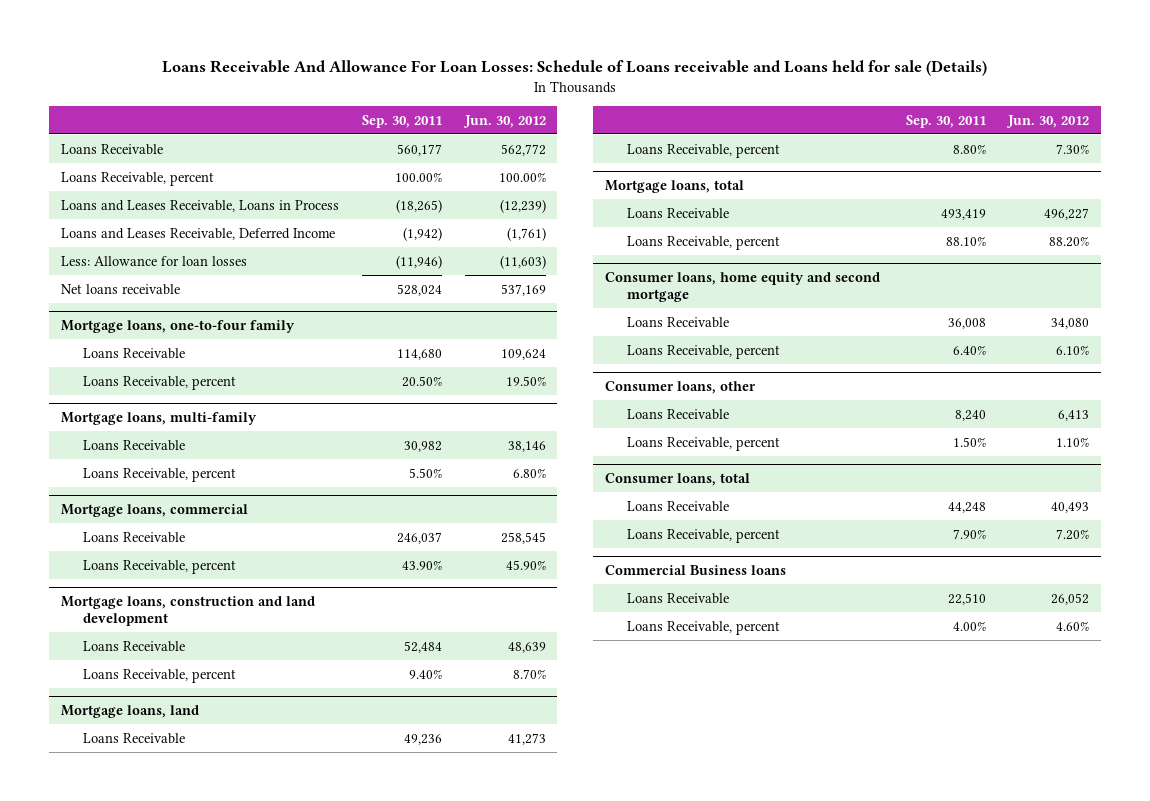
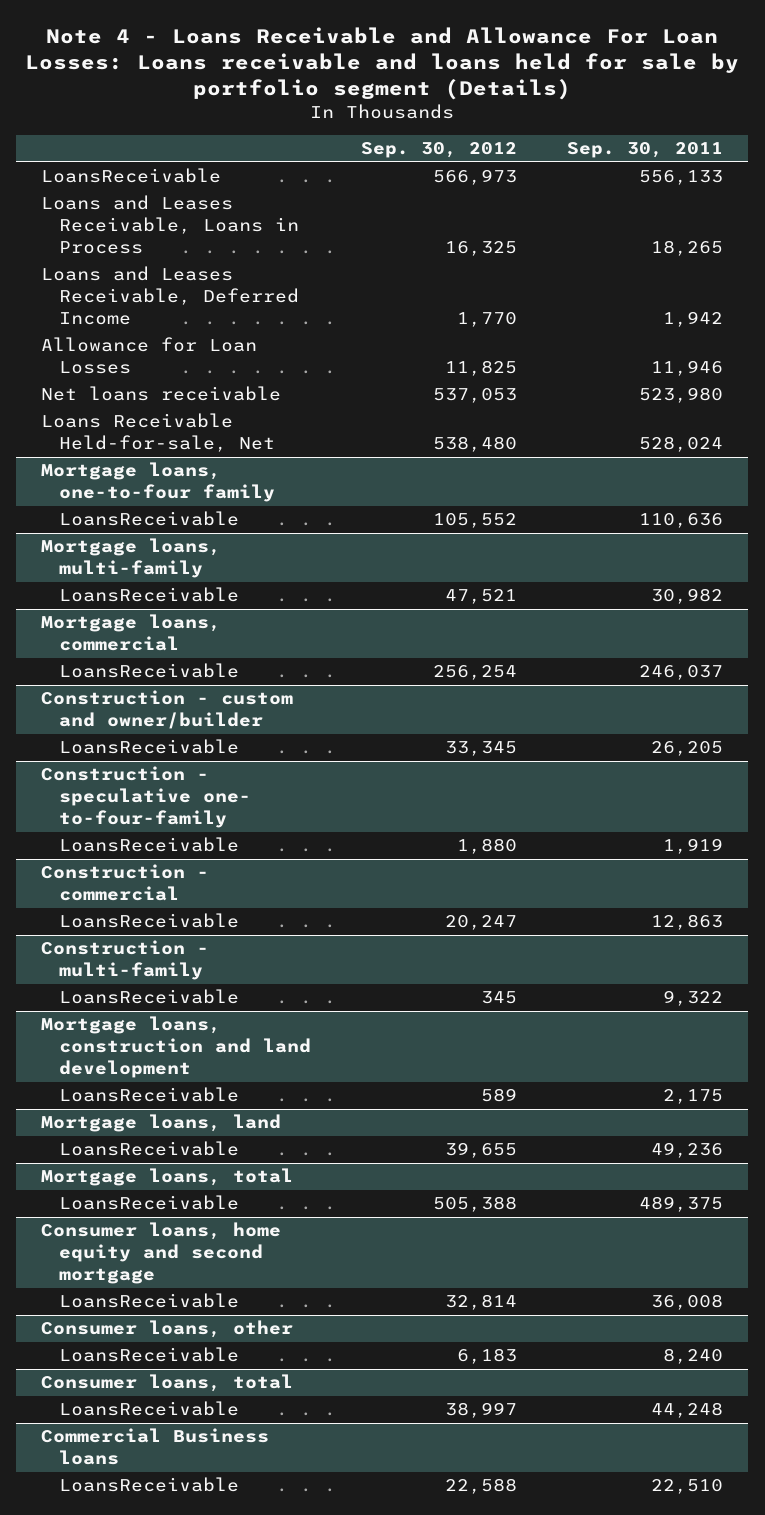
- Loans Receivable And Allowance For Loan Losses: Schedule of Loans receivable and Loans held for sale (Details)
+ Note 4 - Loans Receivable and Allowance For Loan Losses: Loans receivable and loans held for sale by portfolio segment (Details)
- | Sep. 30, 2011 | Jun. 30, 2012
+ | Sep. 30, 2012 | Sep. 30, 2011
- Loans Receivable | 560,177 | 562,772
- Loans Receivable, percent | 100.00% | 100.00%
- Loans and Leases Receivable, Loans in Process | (18,265) | (12,239)
- Loans and Leases Receivable, Deferred Income | (1,942) | (1,761)
- Less: Allowance for loan losses | (11,946) | (11,603)
- Net loans receivable | 528,024 | 537,169
+ LoansReceivable | 566,973 | 556,133
+ Loans and Leases Receivable, Loans in Process | 16,325 | 18,265
+ Loans and Leases Receivable, Deferred Income | 1,770 | 1,942
+ Allowance for Loan Losses | 11,825 | 11,946
+ Net loans receivable | 537,053 | 523,980
+ Loans Receivable Held-for-sale, Net | 538,480 | 528,024
@ Mortgage loans, one-to-four family
- Loans Receivable | 114,680 | 109,624
- Loans Receivable, percent | 20.50% | 19.50%
+ LoansReceivable | 105,552 | 110,636
@ Mortgage loans, multi-family
- Loans Receivable | 30,982 | 38,146
- Loans Receivable, percent | 5.50% | 6.80%
+ LoansReceivable | 47,521 | 30,982
@ Mortgage loans, commercial
- Loans Receivable | 246,037 | 258,545
- Loans Receivable, percent | 43.90% | 45.90%
+ LoansReceivable | 256,254 | 246,037
+ Construction - custom and owner/builder
+ LoansReceivable | 33,345 | 26,205
+ Construction - speculative one- to-four-family
+ LoansReceivable | 1,880 | 1,919
+ Construction - commercial
+ LoansReceivable | 20,247 | 12,863
+ Construction - multi-family
+ LoansReceivable | 345 | 9,322
@ Mortgage loans, construction and land development
- Loans Receivable | 52,484 | 48,639
- Loans Receivable, percent | 9.40% | 8.70%
+ LoansReceivable | 589 | 2,175
@ Mortgage loans, land
- Loans Receivable | 49,236 | 41,273
- Loans Receivable, percent | 8.80% | 7.30%
+ LoansReceivable | 39,655 | 49,236
@ Mortgage loans, total
- Loans Receivable | 493,419 | 496,227
- Loans Receivable, percent | 88.10% | 88.20%
+ LoansReceivable | 505,388 | 489,375
@ Consumer loans, home equity and second mortgage
- Loans Receivable | 36,008 | 34,080
- Loans Receivable, percent | 6.40% | 6.10%
+ LoansReceivable | 32,814 | 36,008
@ Consumer loans, other
- Loans Receivable | 8,240 | 6,413
- Loans Receivable, percent | 1.50% | 1.10%
+ LoansReceivable | 6,183 | 8,240
@ Consumer loans, total
- Loans Receivable | 44,248 | 40,493
- Loans Receivable, percent | 7.90% | 7.20%
+ LoansReceivable | 38,997 | 44,248
@ Commercial Business loans
- Loans Receivable | 22,510 | 26,052
- Loans Receivable, percent | 4.00% | 4.60%
+ LoansReceivable | 22,588 | 22,510

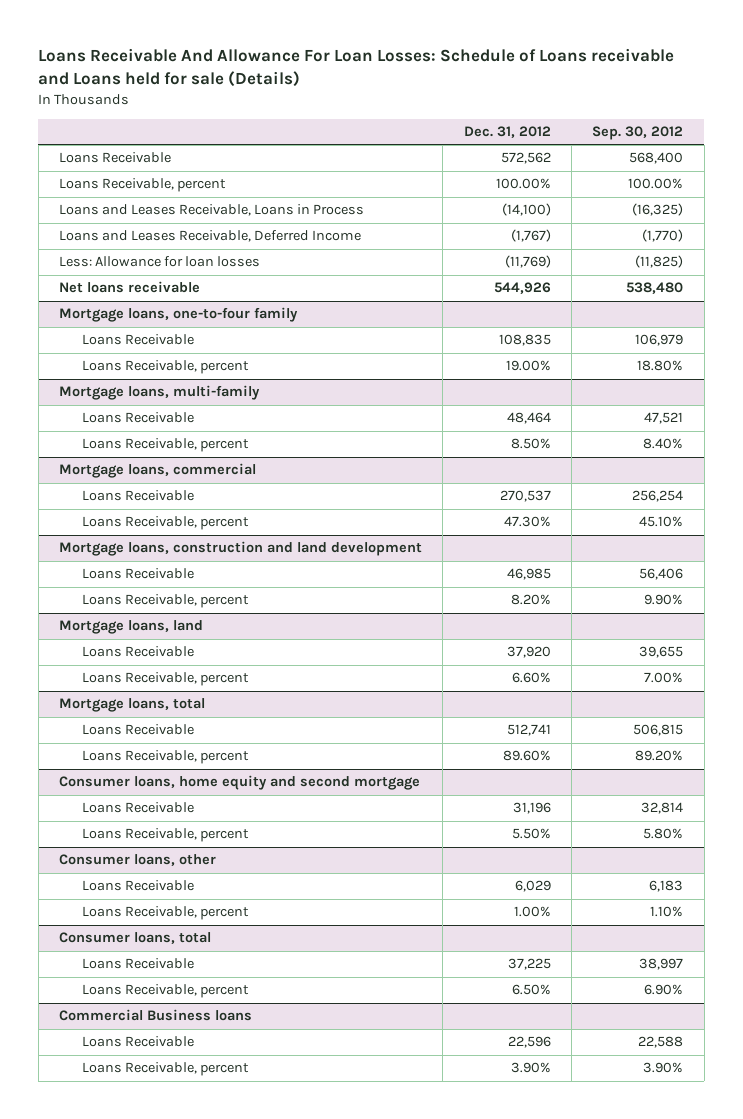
- Note 4 - Loans Receivable and Allowance For Loan Losses: Loans receivable and loans held for sale by portfolio segment (Details)
+ Loans Receivable And Allowance For Loan Losses: Schedule of Loans receivable and Loans held for sale (Details)
- | Sep. 30, 2012 | Sep. 30, 2011
+ | Dec. 31, 2012 | Sep. 30, 2012
- LoansReceivable | 566,973 | 556,133
- Loans and Leases Receivable, Loans in Process | 16,325 | 18,265
- Loans and Leases Receivable, Deferred Income | 1,770 | 1,942
- Allowance for Loan Losses | 11,825 | 11,946
- Net loans receivable | 537,053 | 523,980
- Loans Receivable Held-for-sale, Net | 538,480 | 528,024
+ Loans Receivable | 572,562 | 568,400
+ Loans Receivable, percent | 100.00% | 100.00%
+ Loans and Leases Receivable, Loans in Process | (14,100) | (16,325)
+ Loans and Leases Receivable, Deferred Income | (1,767) | (1,770)
+ Less: Allowance for loan losses | (11,769) | (11,825)
+ Net loans receivable | 544,926 | 538,480
@ Mortgage loans, one-to-four family
- LoansReceivable | 105,552 | 110,636
+ Loans Receivable | 108,835 | 106,979
+ Loans Receivable, percent | 19.00% | 18.80%
@ Mortgage loans, multi-family
- LoansReceivable | 47,521 | 30,982
+ Loans Receivable | 48,464 | 47,521
+ Loans Receivable, percent | 8.50% | 8.40%
@ Mortgage loans, commercial
- LoansReceivable | 256,254 | 246,037
- Construction - custom and owner/builder
- LoansReceivable | 33,345 | 26,205
- Construction - speculative one- to-four-family
- LoansReceivable | 1,880 | 1,919
- Construction - commercial
- LoansReceivable | 20,247 | 12,863
- Construction - multi-family
- LoansReceivable | 345 | 9,322
@ Mortgage loans, commercial
+ Loans Receivable | 270,537 | 256,254
+ Loans Receivable, percent | 47.30% | 45.10%
@ Mortgage loans, construction and land development
- LoansReceivable | 589 | 2,175
+ Loans Receivable | 46,985 | 56,406
+ Loans Receivable, percent | 8.20% | 9.90%
@ Mortgage loans, land
- LoansReceivable | 39,655 | 49,236
+ Loans Receivable | 37,920 | 39,655
+ Loans Receivable, percent | 6.60% | 7.00%
@ Mortgage loans, total
- LoansReceivable | 505,388 | 489,375
+ Loans Receivable | 512,741 | 506,815
+ Loans Receivable, percent | 89.60% | 89.20%
@ Consumer loans, home equity and second mortgage
- LoansReceivable | 32,814 | 36,008
+ Loans Receivable | 31,196 | 32,814
+ Loans Receivable, percent | 5.50% | 5.80%
@ Consumer loans, other
- LoansReceivable | 6,183 | 8,240
+ Loans Receivable | 6,029 | 6,183
+ Loans Receivable, percent | 1.00% | 1.10%
@ Consumer loans, total
- LoansReceivable | 38,997 | 44,248
+ Loans Receivable | 37,225 | 38,997
+ Loans Receivable, percent | 6.50% | 6.90%
@ Commercial Business loans
- LoansReceivable | 22,588 | 22,510
+ Loans Receivable | 22,596 | 22,588
+ Loans Receivable, percent | 3.90% | 3.90%

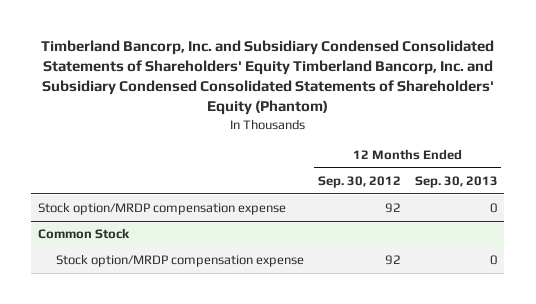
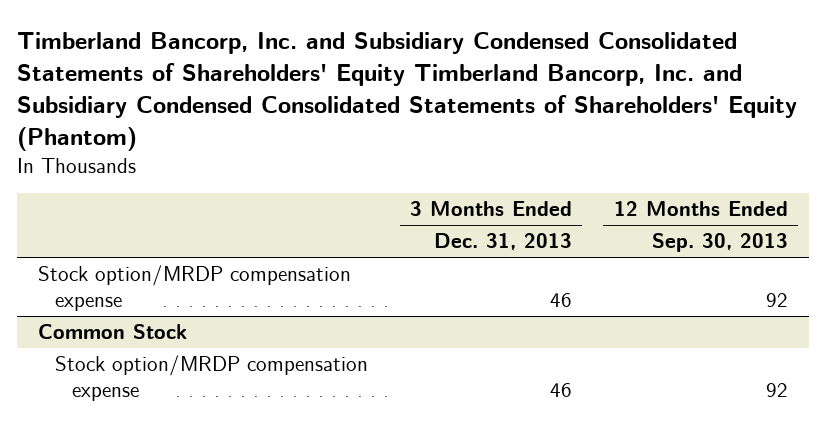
- | 12 Months Ended Sep. 30, 2012 | 12 Months Ended Sep. 30, 2013
+ | 3 Months Ended Dec. 31, 2013 | 12 Months Ended Sep. 30, 2013
- Stock option/MRDP compensation expense | 92 | 0
+ Stock option/MRDP compensation expense | 46 | 92
@ Common Stock
- Stock option/MRDP compensation expense | 92 | 0
+ Stock option/MRDP compensation expense | 46 | 92

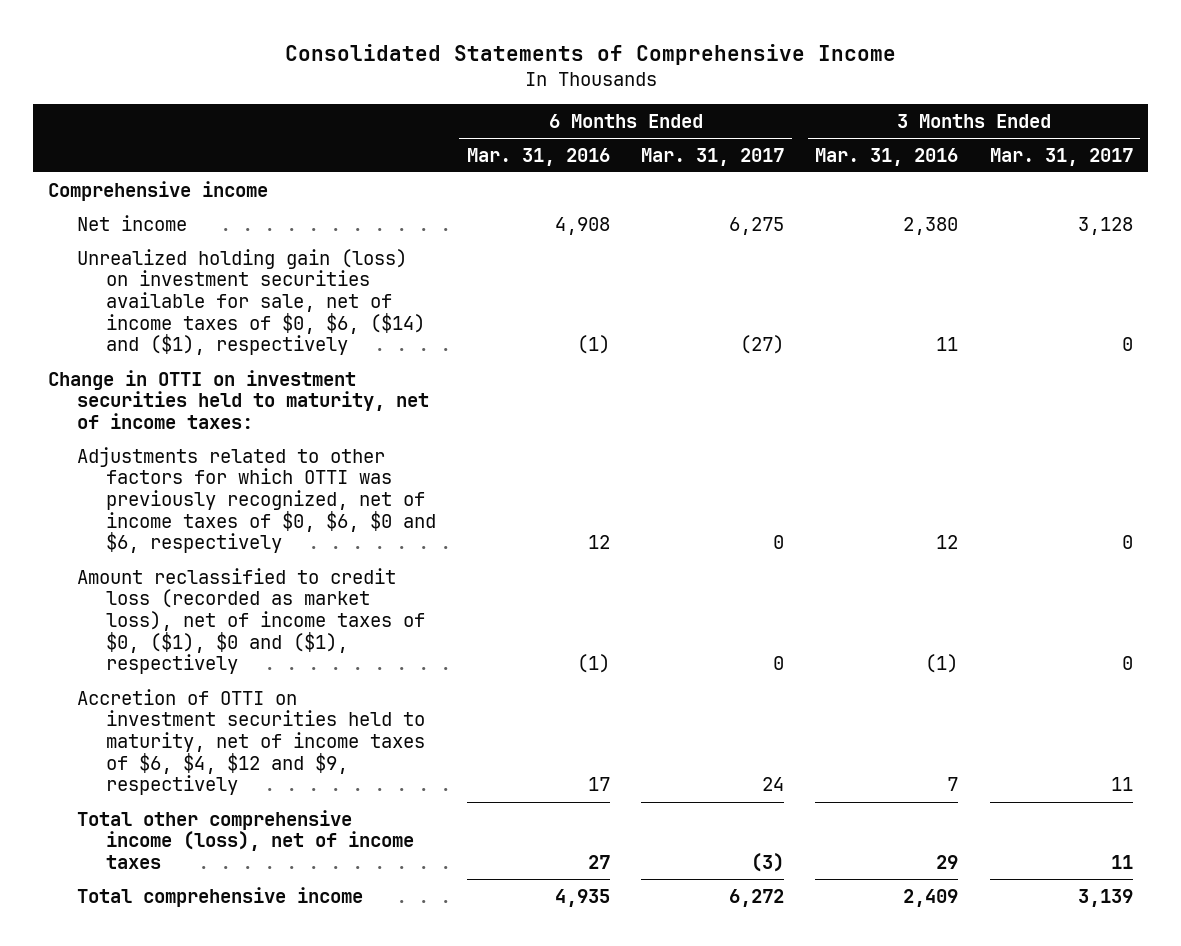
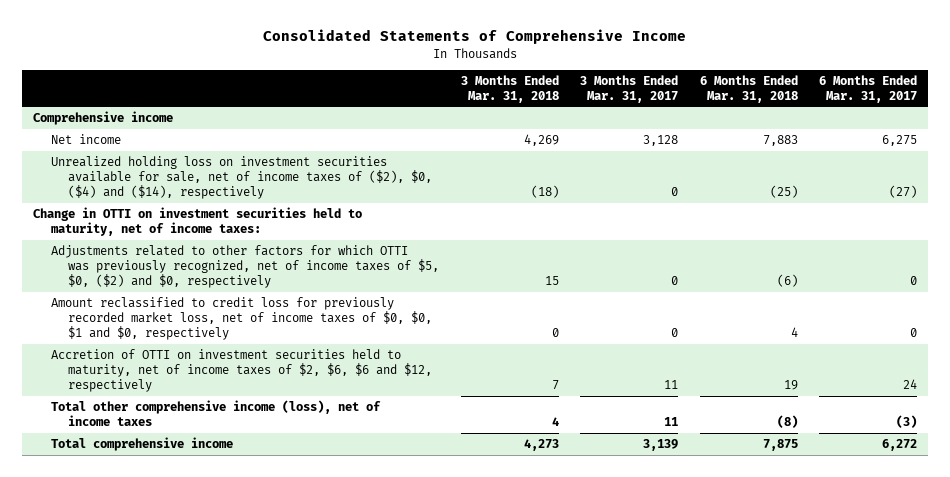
- | 6 Months Ended Mar. 31, 2016 | 6 Months Ended Mar. 31, 2017 | 3 Months Ended Mar. 31, 2016 | 3 Months Ended Mar. 31, 2017
+ | 3 Months Ended Mar. 31, 2018 | 3 Months Ended Mar. 31, 2017 | 6 Months Ended Mar. 31, 2018 | 6 Months Ended Mar. 31, 2017
- Unrealized holding gain (loss) on investment securities available for sale, net of income taxes of $0, $6, ($14) and ($1), respectively | (1) | (27) | 11 | 0
+ Unrealized holding loss on investment securities available for sale, net of income taxes of ($2), $0, ($4) and ($14), respectively | (18) | 0 | (25) | (27)
- Adjustments related to other factors for which OTTI was previously recognized, net of income taxes of $0, $6, $0 and $6, respectively | 12 | 0 | 12 | 0
- Amount reclassified to credit loss (recorded as market loss), net of income taxes of $0, ($1), $0 and ($1), respectively | (1) | 0 | (1) | 0
- Accretion of OTTI on investment securities held to maturity, net of income taxes of $6, $4, $12 and $9, respectively | 17 | 24 | 7 | 11
+ Adjustments related to other factors for which OTTI was previously recognized, net of income taxes of $5, $0, ($2) and $0, respectively | 15 | 0 | (6) | 0
+ Amount reclassified to credit loss for previously recorded market loss, net of income taxes of $0, $0, $1 and $0, respectively | 0 | 0 | 4 | 0
+ Accretion of OTTI on investment securities held to maturity, net of income taxes of $2, $6, $6 and $12, respectively | 7 | 11 | 19 | 24

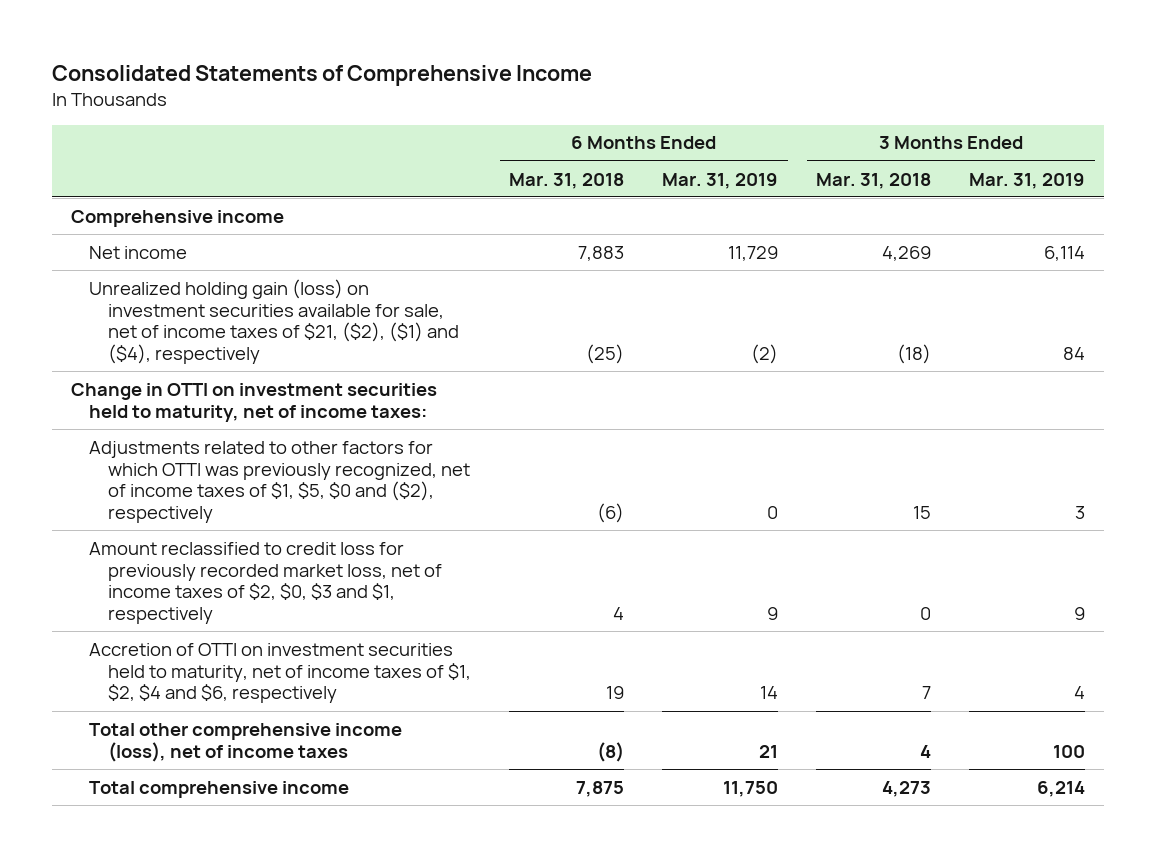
- | 3 Months Ended Mar. 31, 2018 | 3 Months Ended Mar. 31, 2017 | 6 Months Ended Mar. 31, 2018 | 6 Months Ended Mar. 31, 2017
+ | 6 Months Ended Mar. 31, 2018 | 6 Months Ended Mar. 31, 2019 | 3 Months Ended Mar. 31, 2018 | 3 Months Ended Mar. 31, 2019
- Unrealized holding loss on investment securities available for sale, net of income taxes of ($2), $0, ($4) and ($14), respectively | (18) | 0 | (25) | (27)
+ Unrealized holding gain (loss) on investment securities available for sale, net of income taxes of $21, ($2), ($1) and ($4), respectively | (25) | (2) | (18) | 84
- Adjustments related to other factors for which OTTI was previously recognized, net of income taxes of $5, $0, ($2) and $0, respectively | 15 | 0 | (6) | 0
- Amount reclassified to credit loss for previously recorded market loss, net of income taxes of $0, $0, $1 and $0, respectively | 0 | 0 | 4 | 0
- Accretion of OTTI on investment securities held to maturity, net of income taxes of $2, $6, $6 and $12, respectively | 7 | 11 | 19 | 24
+ Adjustments related to other factors for which OTTI was previously recognized, net of income taxes of $1, $5, $0 and ($2), respectively | (6) | 0 | 15 | 3
+ Amount reclassified to credit loss for previously recorded market loss, net of income taxes of $2, $0, $3 and $1, respectively | 4 | 9 | 0 | 9
+ Accretion of OTTI on investment securities held to maturity, net of income taxes of $1, $2, $4 and $6, respectively | 19 | 14 | 7 | 4

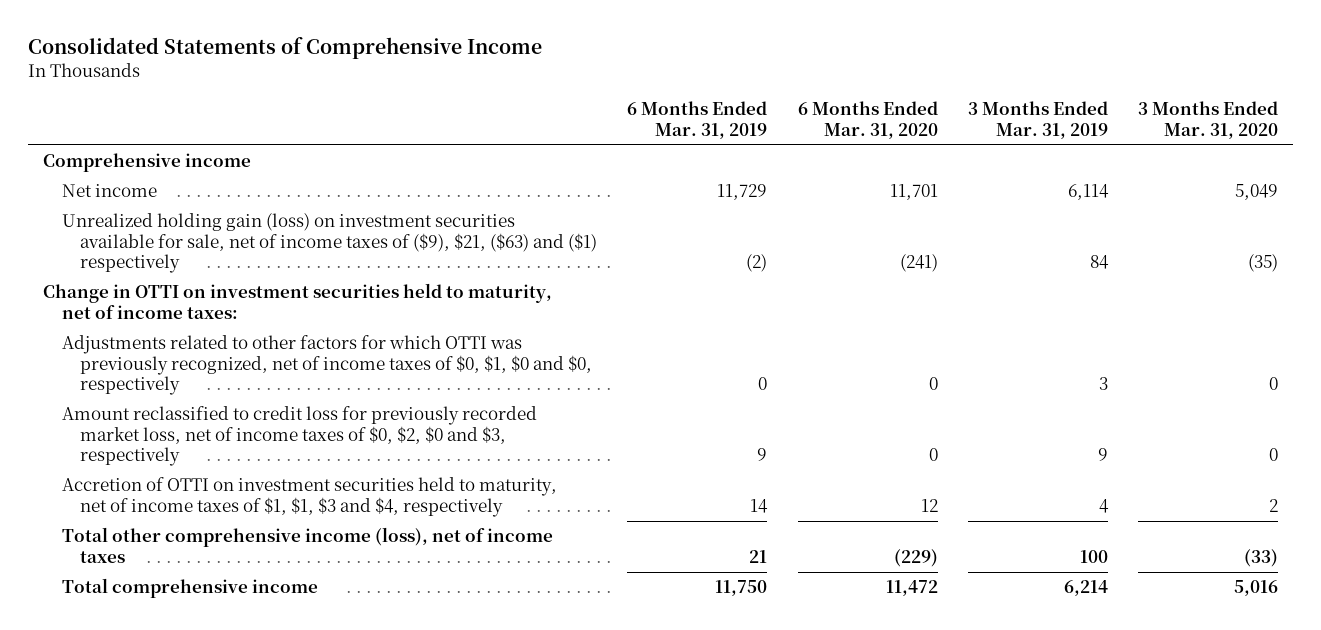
- | 6 Months Ended Mar. 31, 2018 | 6 Months Ended Mar. 31, 2019 | 3 Months Ended Mar. 31, 2018 | 3 Months Ended Mar. 31, 2019
+ | 6 Months Ended Mar. 31, 2019 | 6 Months Ended Mar. 31, 2020 | 3 Months Ended Mar. 31, 2019 | 3 Months Ended Mar. 31, 2020
- Unrealized holding gain (loss) on investment securities available for sale, net of income taxes of $21, ($2), ($1) and ($4), respectively | (25) | (2) | (18) | 84
+ Unrealized holding gain (loss) on investment securities available for sale, net of income taxes of ($9), $21, ($63) and ($1) respectively | (2) | (241) | 84 | (35)
- Adjustments related to other factors for which OTTI was previously recognized, net of income taxes of $1, $5, $0 and ($2), respectively | (6) | 0 | 15 | 3
- Amount reclassified to credit loss for previously recorded market loss, net of income taxes of $2, $0, $3 and $1, respectively | 4 | 9 | 0 | 9
- Accretion of OTTI on investment securities held to maturity, net of income taxes of $1, $2, $4 and $6, respectively | 19 | 14 | 7 | 4
+ Adjustments related to other factors for which OTTI was previously recognized, net of income taxes of $0, $1, $0 and $0, respectively | 0 | 0 | 3 | 0
+ Amount reclassified to credit loss for previously recorded market loss, net of income taxes of $0, $2, $0 and $3, respectively | 9 | 0 | 9 | 0
+ Accretion of OTTI on investment securities held to maturity, net of income taxes of $1, $1, $3 and $4, respectively | 14 | 12 | 4 | 2

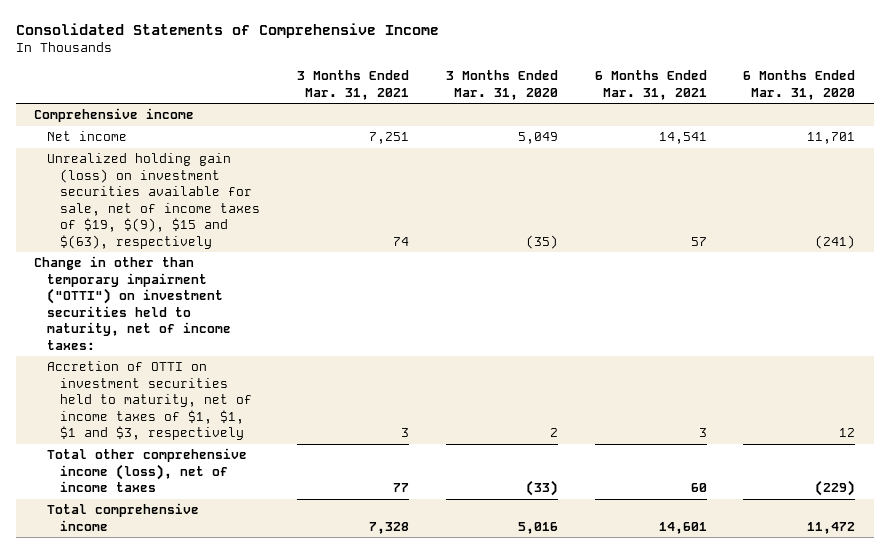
- | 6 Months Ended Mar. 31, 2019 | 6 Months Ended Mar. 31, 2020 | 3 Months Ended Mar. 31, 2019 | 3 Months Ended Mar. 31, 2020
+ | 3 Months Ended Mar. 31, 2021 | 3 Months Ended Mar. 31, 2020 | 6 Months Ended Mar. 31, 2021 | 6 Months Ended Mar. 31, 2020
- Unrealized holding gain (loss) on investment securities available for sale, net of income taxes of ($9), $21, ($63) and ($1) respectively | (2) | (241) | 84 | (35)
- Change in OTTI on investment securities held to maturity, net of income taxes:
- Adjustments related to other factors for which OTTI was previously recognized, net of income taxes of $0, $1, $0 and $0, respectively | 0 | 0 | 3 | 0
- Amount reclassified to credit loss for previously recorded market loss, net of income taxes of $0, $2, $0 and $3, respectively | 9 | 0 | 9 | 0
- Accretion of OTTI on investment securities held to maturity, net of income taxes of $1, $1, $3 and $4, respectively | 14 | 12 | 4 | 2
+ Unrealized holding gain (loss) on investment securities available for sale, net of income taxes of $19, $(9), $15 and $(63), respectively | 74 | (35) | 57 | (241)
+ Change in other than temporary impairment ("OTTI") on investment securities held to maturity, net of income taxes:
+ Accretion of OTTI on investment securities held to maturity, net of income taxes of $1, $1, $1 and $3, respectively | 3 | 2 | 3 | 12

